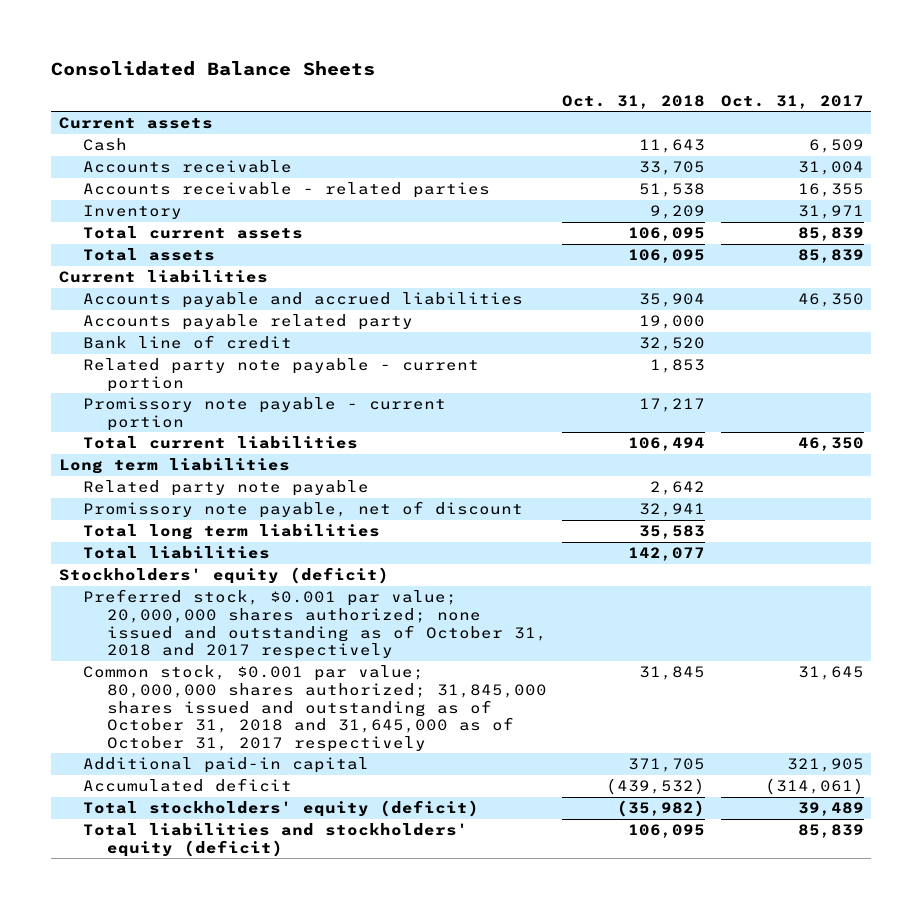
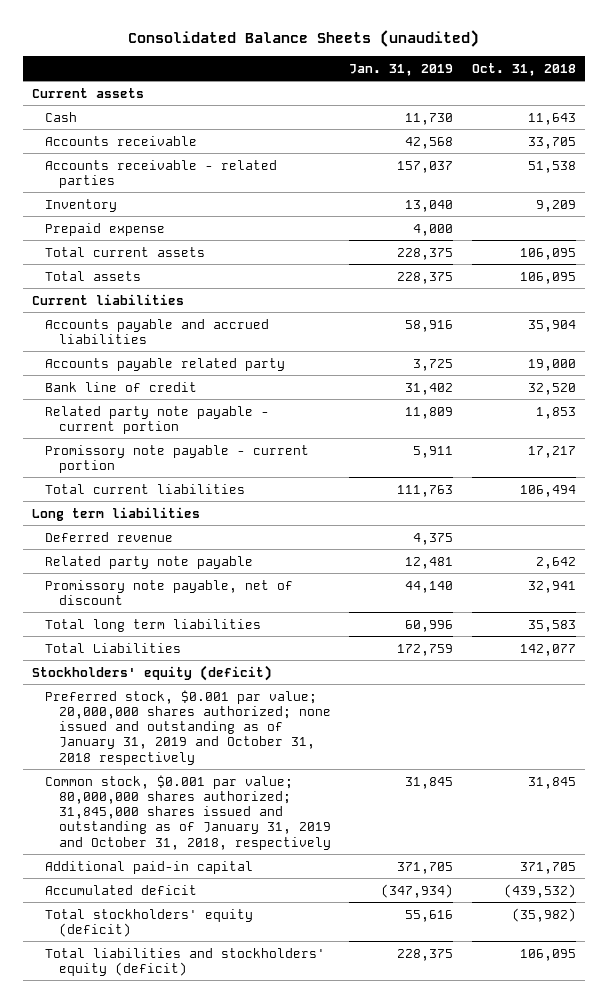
- Consolidated Balance Sheets
+ Consolidated Balance Sheets (unaudited)
- | Oct. 31, 2018 | Oct. 31, 2017
+ | Jan. 31, 2019 | Oct. 31, 2018
+ Prepaid expense | 4,000 |
+ Deferred revenue | 4,375 |
- Total liabilities | 142,077 |
+ Total Liabilities | 172,759 | 142,077
- Preferred stock, $0.001 par value; 20,000,000 shares authorized; none issued and outstanding as of October 31, 2018 and 2017 respectively
- Common stock, $0.001 par value; 80,000,000 shares authorized; 31,845,000 shares issued and outstanding as of October 31, 2018 and 31,645,000 as of October 31, 2017 respectively | 31,845 | 31,645
+ Preferred stock, $0.001 par value; 20,000,000 shares authorized; none issued and outstanding as of January 31, 2019 and October 31, 2018 respectively
+ Common stock, $0.001 par value; 80,000,000 shares authorized; 31,845,000 shares issued and outstanding as of January 31, 2019 and October 31, 2018, respectively | 31,845 | 31,845

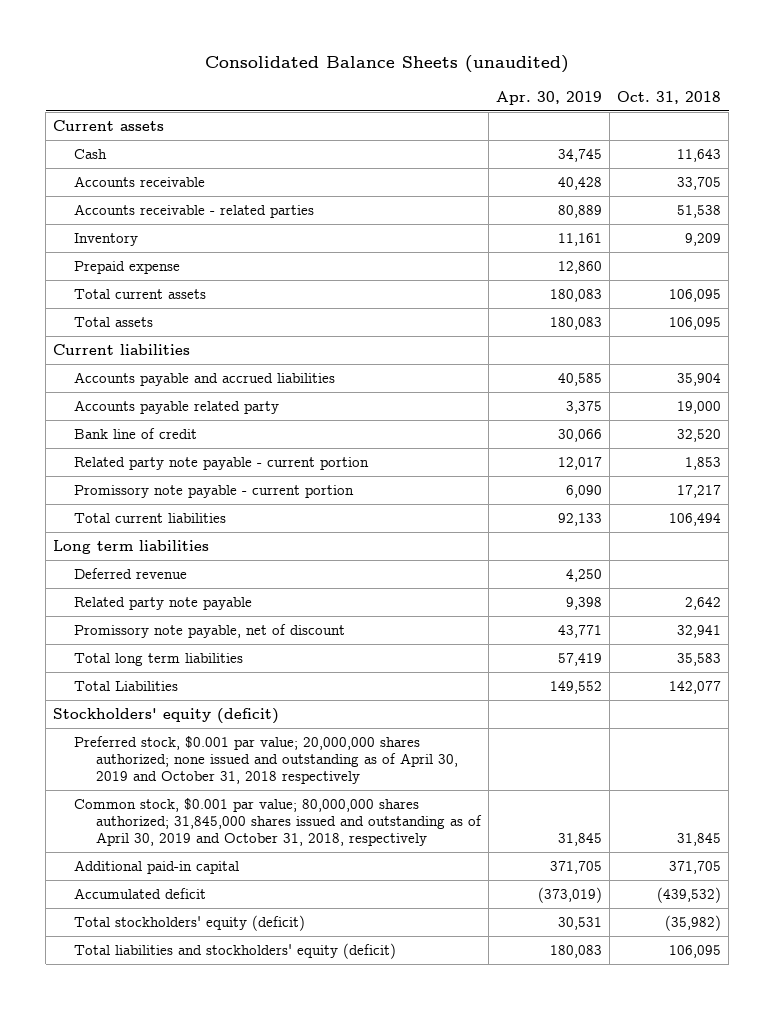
- | Jan. 31, 2019 | Oct. 31, 2018
+ | Apr. 30, 2019 | Oct. 31, 2018
- Preferred stock, $0.001 par value; 20,000,000 shares authorized; none issued and outstanding as of January 31, 2019 and October 31, 2018 respectively
- Common stock, $0.001 par value; 80,000,000 shares authorized; 31,845,000 shares issued and outstanding as of January 31, 2019 and October 31, 2018, respectively | 31,845 | 31,845
+ Preferred stock, $0.001 par value; 20,000,000 shares authorized; none issued and outstanding as of April 30, 2019 and October 31, 2018 respectively
+ Common stock, $0.001 par value; 80,000,000 shares authorized; 31,845,000 shares issued and outstanding as of April 30, 2019 and October 31, 2018, respectively | 31,845 | 31,845

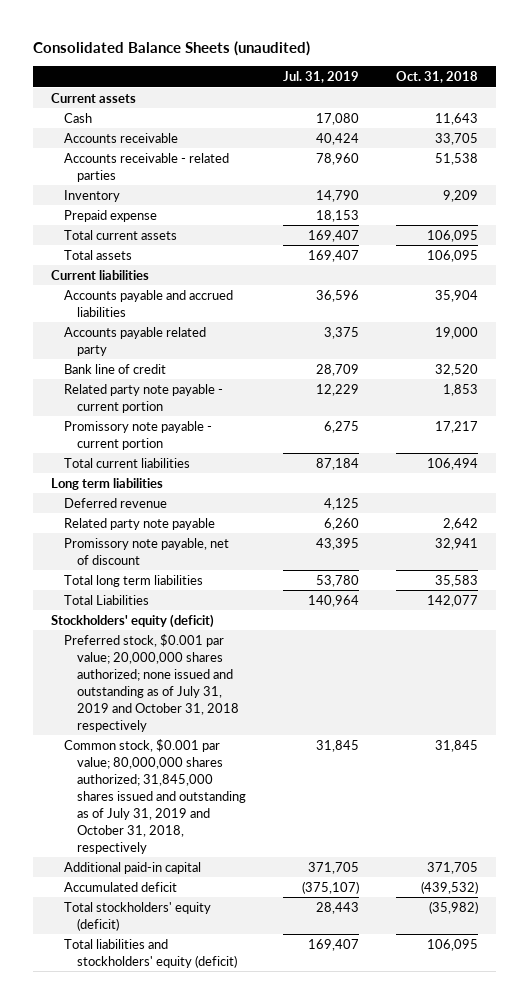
- | Apr. 30, 2019 | Oct. 31, 2018
+ | Jul. 31, 2019 | Oct. 31, 2018
- Preferred stock, $0.001 par value; 20,000,000 shares authorized; none issued and outstanding as of April 30, 2019 and October 31, 2018 respectively
- Common stock, $0.001 par value; 80,000,000 shares authorized; 31,845,000 shares issued and outstanding as of April 30, 2019 and October 31, 2018, respectively | 31,845 | 31,845
+ Preferred stock, $0.001 par value; 20,000,000 shares authorized; none issued and outstanding as of July 31, 2019 and October 31, 2018 respectively
+ Common stock, $0.001 par value; 80,000,000 shares authorized; 31,845,000 shares issued and outstanding as of July 31, 2019 and October 31, 2018, respectively | 31,845 | 31,845

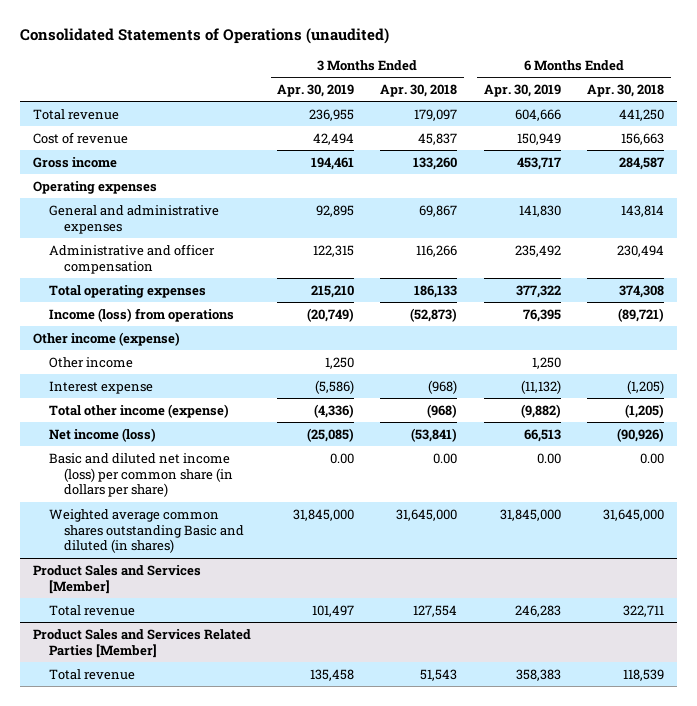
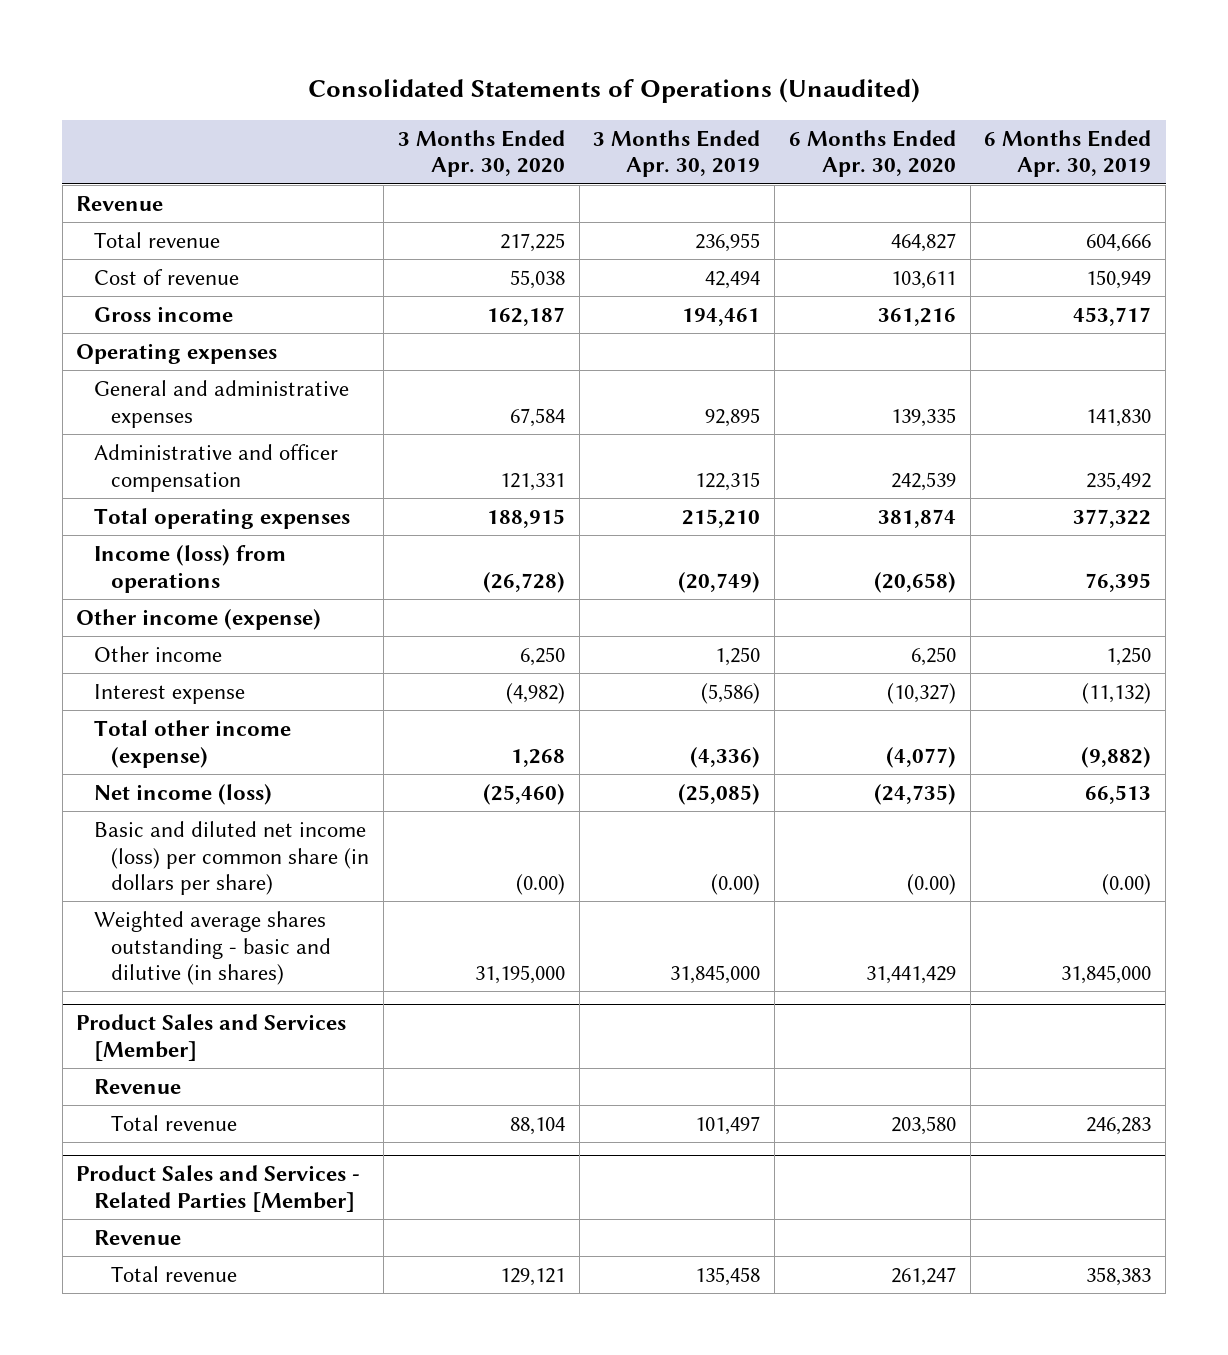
- Consolidated Statements of Operations (unaudited)
+ Consolidated Statements of Operations (Unaudited)
- | 3 Months Ended Apr. 30, 2019 | 3 Months Ended Apr. 30, 2018 | 6 Months Ended Apr. 30, 2019 | 6 Months Ended Apr. 30, 2018
+ | 3 Months Ended Apr. 30, 2020 | 3 Months Ended Apr. 30, 2019 | 6 Months Ended Apr. 30, 2020 | 6 Months Ended Apr. 30, 2019
+ Revenue
- Basic and diluted net income (loss) per common share (in dollars per share) | 0.00 | 0.00 | 0.00 | 0.00
- Weighted average common shares outstanding Basic and diluted (in shares) | 31,845,000 | 31,645,000 | 31,845,000 | 31,645,000
+ Basic and diluted net income (loss) per common share (in dollars per share) | (0.00) | (0.00) | (0.00) | (0.00)
+ Weighted average shares outstanding - basic and dilutive (in shares) | 31,195,000 | 31,845,000 | 31,441,429 | 31,845,000
@ Product Sales and Services [Member]
+ Revenue
- Product Sales and Services Related Parties [Member]
+ Product Sales and Services - Related Parties [Member]
+ Revenue

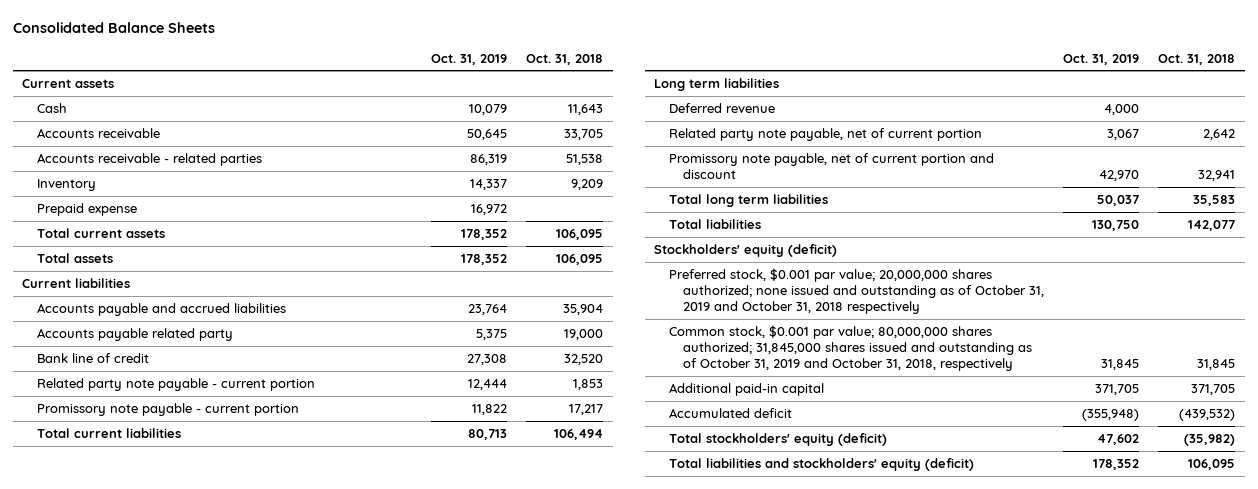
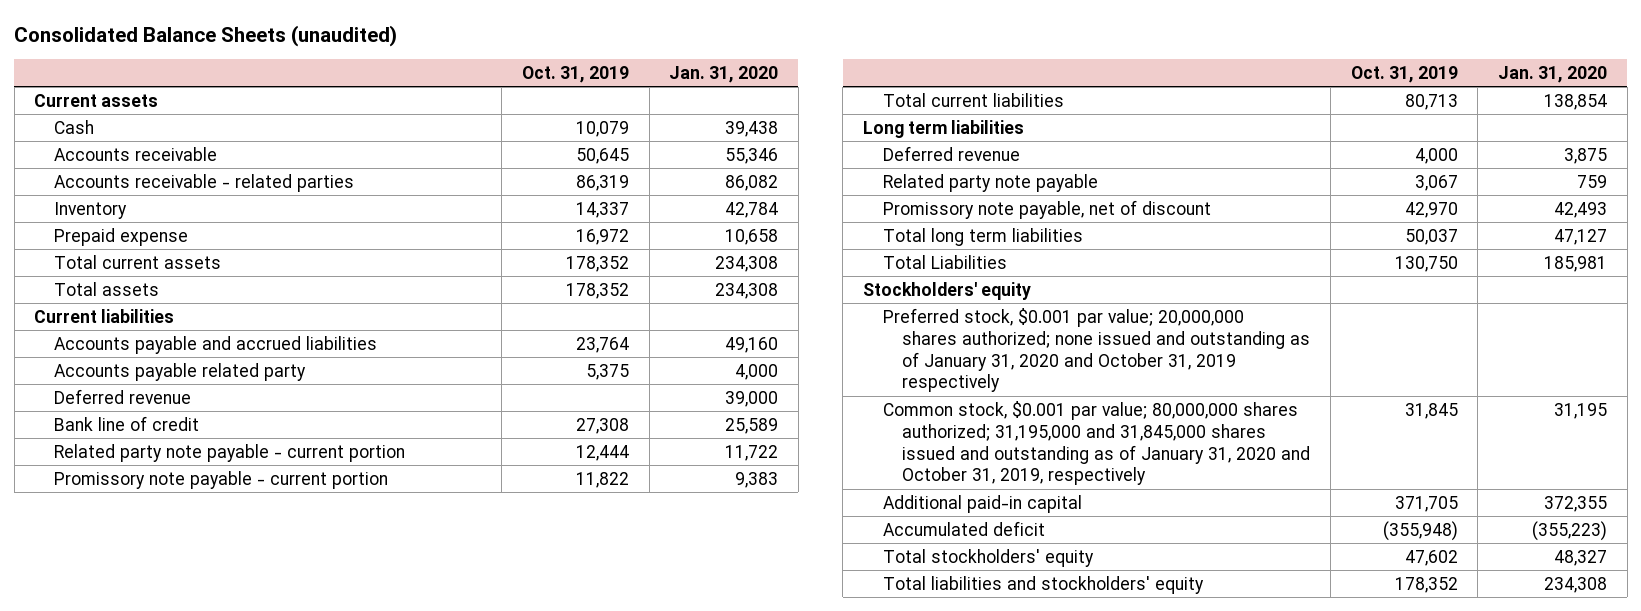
- Consolidated Balance Sheets
+ Consolidated Balance Sheets (unaudited)
- | Oct. 31, 2019 | Oct. 31, 2018
+ | Oct. 31, 2019 | Jan. 31, 2020
+ Deferred revenue | | 39,000
- Related party note payable, net of current portion | 3,067 | 2,642
- Promissory note payable, net of current portion and discount | 42,970 | 32,941
+ Related party note payable | 3,067 | 759
+ Promissory note payable, net of discount | 42,970 | 42,493
- Total liabilities | 130,750 | 142,077
- Stockholders' equity (deficit)
- Preferred stock, $0.001 par value; 20,000,000 shares authorized; none issued and outstanding as of October 31, 2019 and October 31, 2018 respectively
- Common stock, $0.001 par value; 80,000,000 shares authorized; 31,845,000 shares issued and outstanding as of October 31, 2019 and October 31, 2018, respectively | 31,845 | 31,845
+ Total Liabilities | 130,750 | 185,981
+ Stockholders' equity
+ Preferred stock, $0.001 par value; 20,000,000 shares authorized; none issued and outstanding as of January 31, 2020 and October 31, 2019 respectively
+ Common stock, $0.001 par value; 80,000,000 shares authorized; 31,195,000 and 31,845,000 shares issued and outstanding as of January 31, 2020 and October 31, 2019, respectively | 31,845 | 31,195
- Total stockholders' equity (deficit) | 47,602 | (35,982)
- Total liabilities and stockholders' equity (deficit) | 178,352 | 106,095
+ Total stockholders' equity | 47,602 | 48,327
+ Total liabilities and stockholders' equity | 178,352 | 234,308

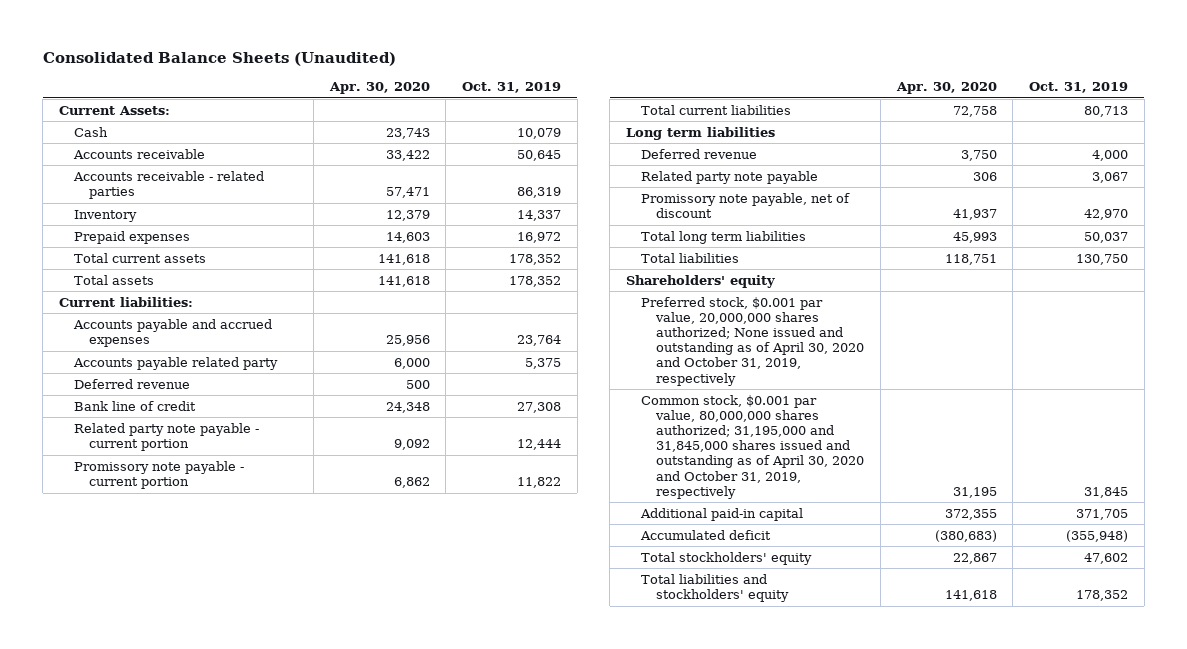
- Consolidated Balance Sheets (unaudited)
+ Consolidated Balance Sheets (Unaudited)
- | Oct. 31, 2019 | Jan. 31, 2020
+ | Apr. 30, 2020 | Oct. 31, 2019
- Current assets
+ Current Assets:
- Prepaid expense | 16,972 | 10,658
+ Prepaid expenses | 14,603 | 16,972
- Current liabilities
- Accounts payable and accrued liabilities | 23,764 | 49,160
+ Current liabilities:
+ Accounts payable and accrued expenses | 25,956 | 23,764
- Total Liabilities | 130,750 | 185,981
- Stockholders' equity
- Preferred stock, $0.001 par value; 20,000,000 shares authorized; none issued and outstanding as of January 31, 2020 and October 31, 2019 respectively
- Common stock, $0.001 par value; 80,000,000 shares authorized; 31,195,000 and 31,845,000 shares issued and outstanding as of January 31, 2020 and October 31, 2019, respectively | 31,845 | 31,195
+ Total liabilities | 118,751 | 130,750
+ Shareholders' equity
+ Preferred stock, $0.001 par value, 20,000,000 shares authorized; None issued and outstanding as of April 30, 2020 and October 31, 2019, respectively
+ Common stock, $0.001 par value, 80,000,000 shares authorized; 31,195,000 and 31,845,000 shares issued and outstanding as of April 30, 2020 and October 31, 2019, respectively | 31,195 | 31,845

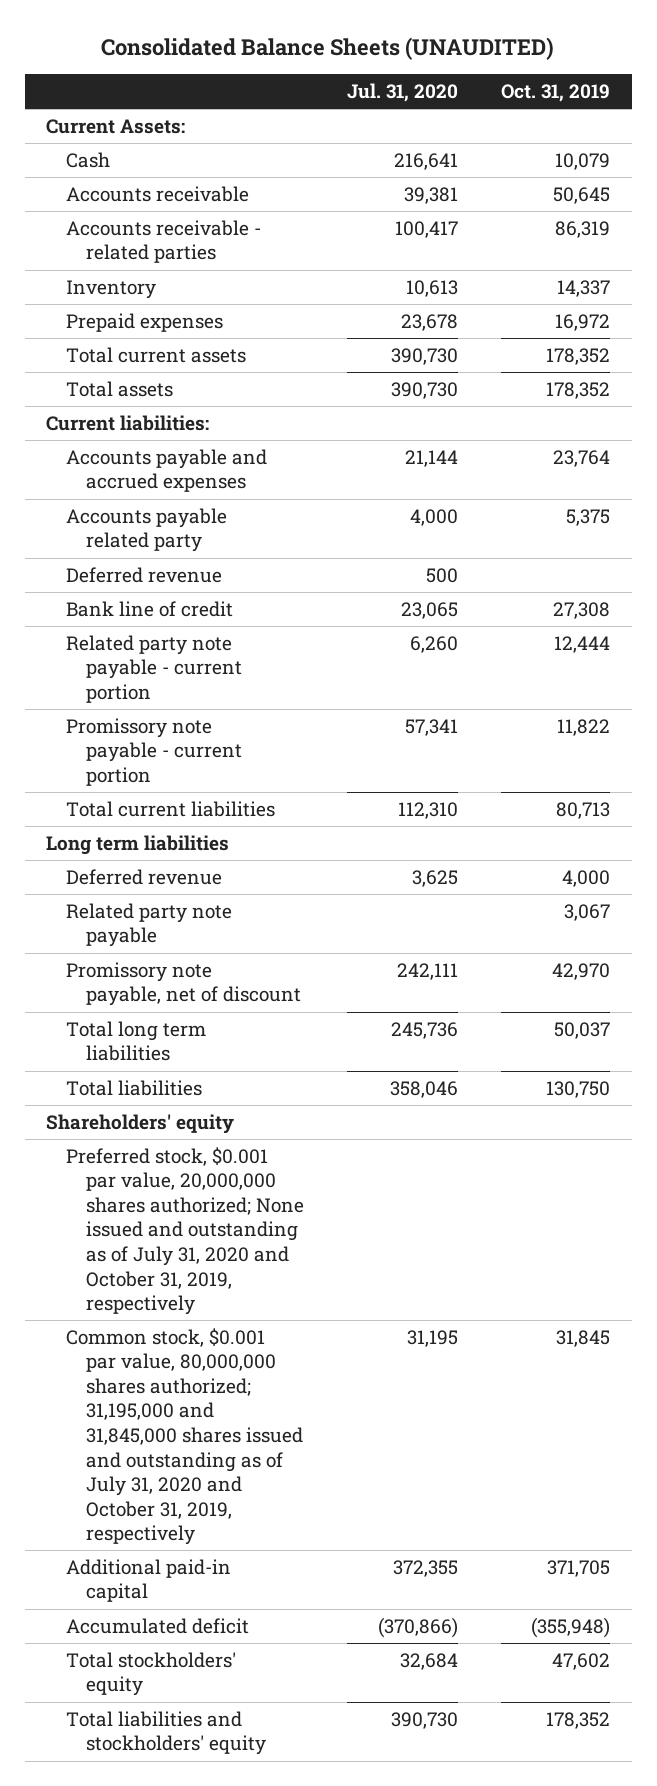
- Consolidated Balance Sheets (Unaudited)
+ Consolidated Balance Sheets (UNAUDITED)
- | Apr. 30, 2020 | Oct. 31, 2019
+ | Jul. 31, 2020 | Oct. 31, 2019
- Preferred stock, $0.001 par value, 20,000,000 shares authorized; None issued and outstanding as of April 30, 2020 and October 31, 2019, respectively
- Common stock, $0.001 par value, 80,000,000 shares authorized; 31,195,000 and 31,845,000 shares issued and outstanding as of April 30, 2020 and October 31, 2019, respectively | 31,195 | 31,845
+ Preferred stock, $0.001 par value, 20,000,000 shares authorized; None issued and outstanding as of July 31, 2020 and October 31, 2019, respectively
+ Common stock, $0.001 par value, 80,000,000 shares authorized; 31,195,000 and 31,845,000 shares issued and outstanding as of July 31, 2020 and October 31, 2019, respectively | 31,195 | 31,845

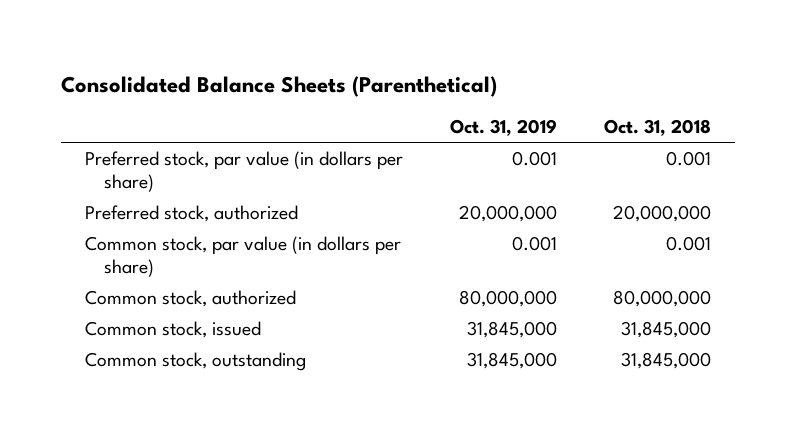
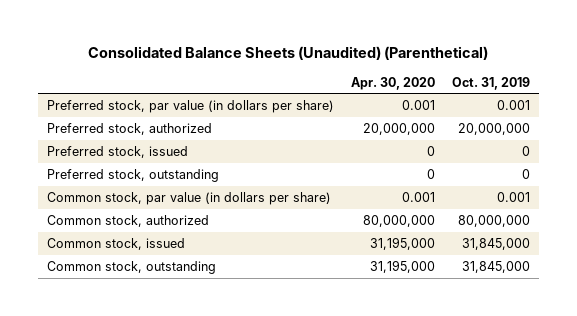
- Consolidated Balance Sheets (Parenthetical)
+ Consolidated Balance Sheets (Unaudited) (Parenthetical)
- | Oct. 31, 2019 | Oct. 31, 2018
+ | Apr. 30, 2020 | Oct. 31, 2019
+ Preferred stock, issued | 0 | 0
+ Preferred stock, outstanding | 0 | 0

